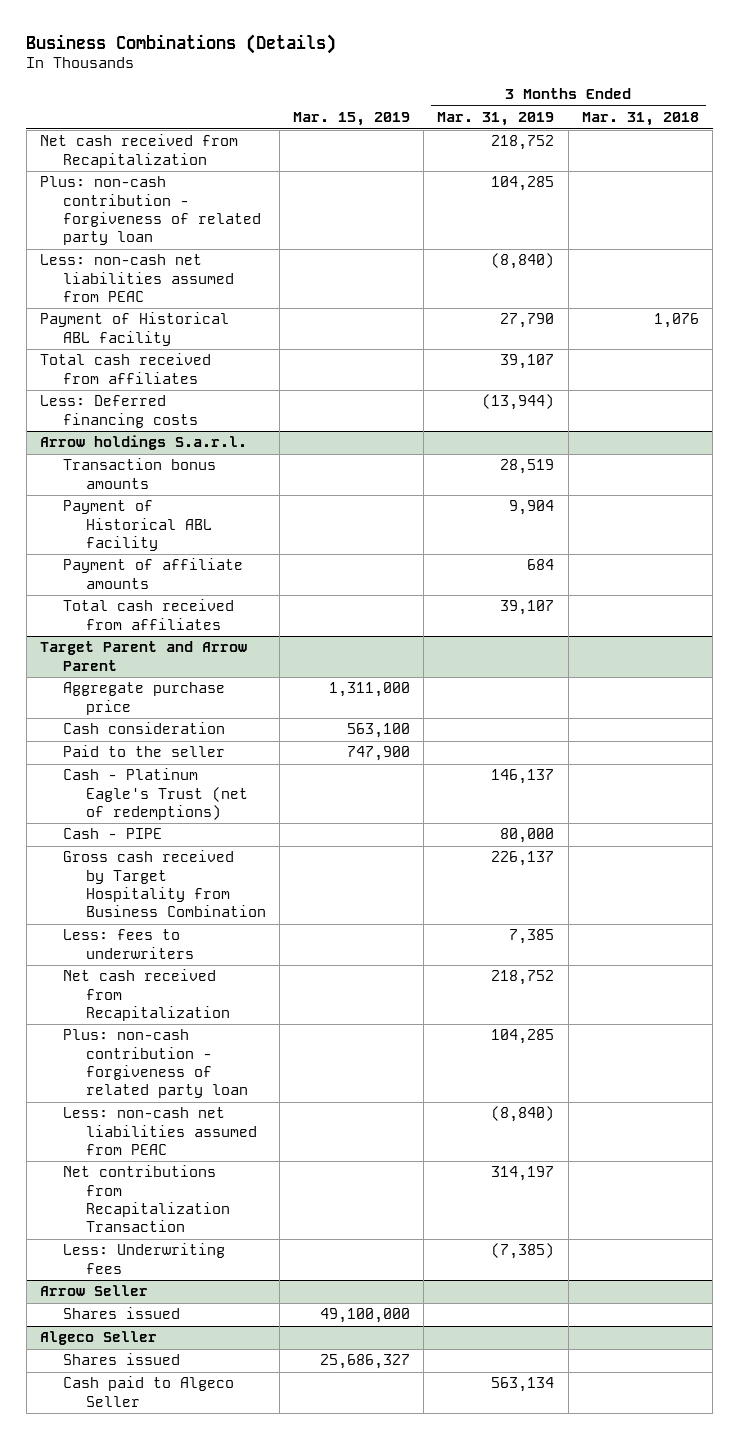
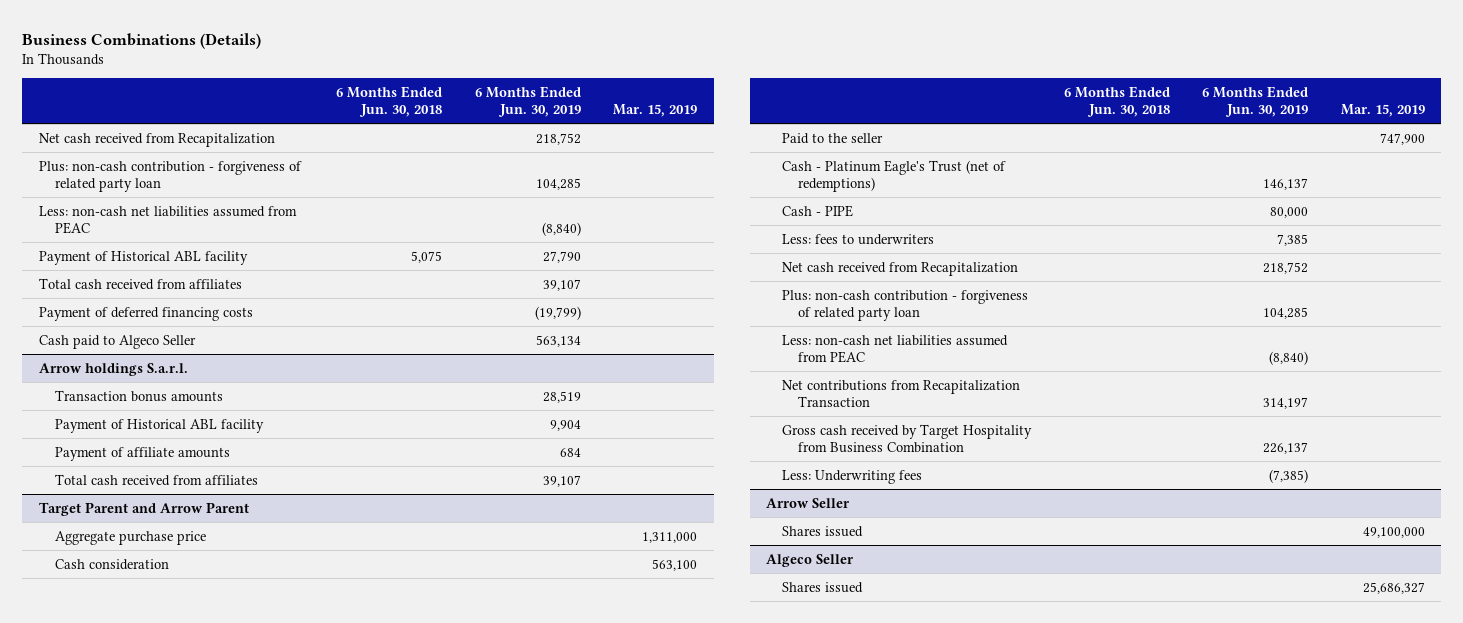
- | Mar. 15, 2019 | 3 Months Ended Mar. 31, 2019 | 3 Months Ended Mar. 31, 2018
+ | 6 Months Ended Jun. 30, 2018 | 6 Months Ended Jun. 30, 2019 | Mar. 15, 2019
- Less: Deferred financing costs | | (13,944) |
+ Payment of deferred financing costs | | (19,799) |
+ Cash paid to Algeco Seller | | 563,134 |
@ Target Parent and Arrow Parent
moved down: Gross cash received by Target Hospitality from Business Combination | | 226,137 |
@ Algeco Seller
- Cash paid to Algeco Seller | | 563,134 |

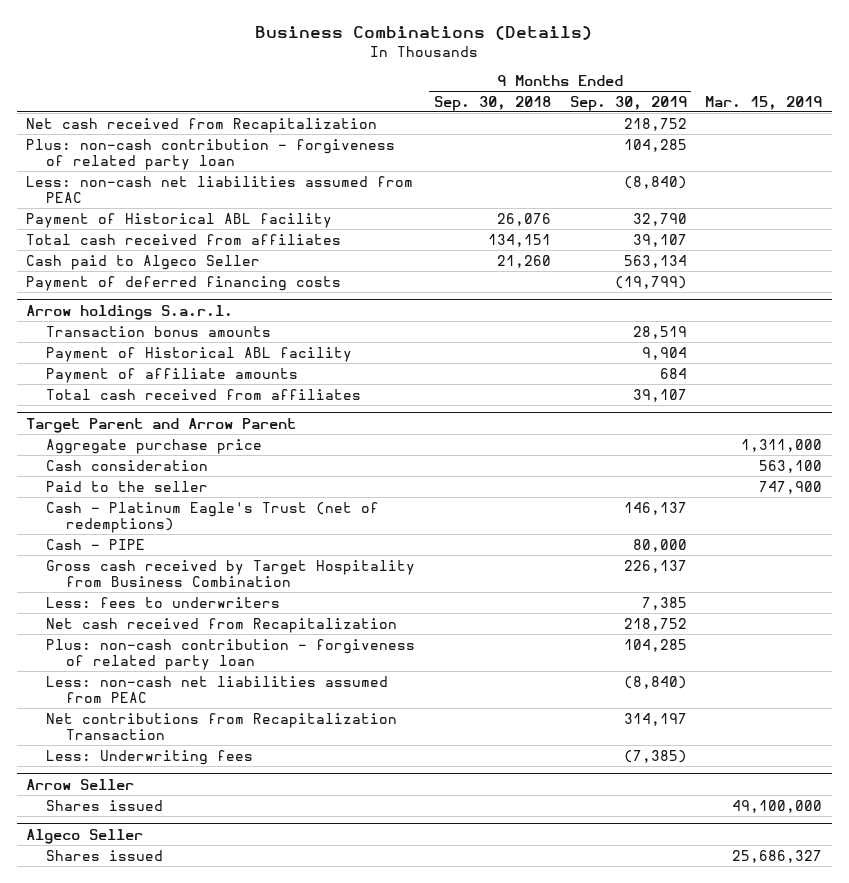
- | 6 Months Ended Jun. 30, 2018 | 6 Months Ended Jun. 30, 2019 | Mar. 15, 2019
+ | 9 Months Ended Sep. 30, 2018 | 9 Months Ended Sep. 30, 2019 | Mar. 15, 2019
moved down: Payment of deferred financing costs | | (19,799) |
@ Target Parent and Arrow Parent
moved up: Gross cash received by Target Hospitality from Business Combination | | 226,137 |

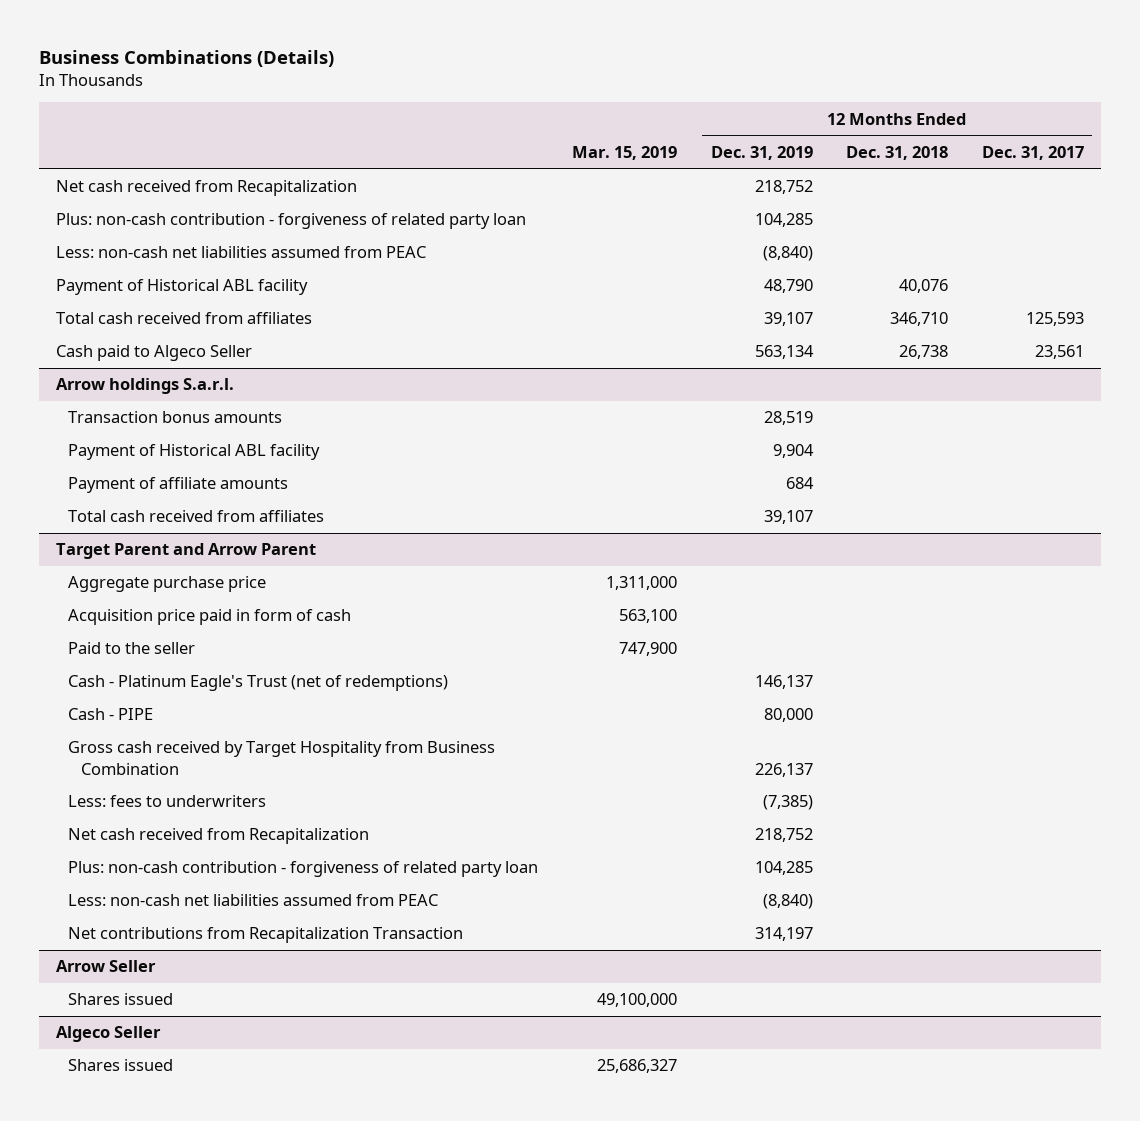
- | 9 Months Ended Sep. 30, 2018 | 9 Months Ended Sep. 30, 2019 | Mar. 15, 2019
+ | Mar. 15, 2019 | 12 Months Ended Dec. 31, 2019 | 12 Months Ended Dec. 31, 2018 | 12 Months Ended Dec. 31, 2017
- Payment of deferred financing costs | | (19,799) |
@ Target Parent and Arrow Parent
- Cash consideration | | | 563,100
+ Acquisition price paid in form of cash | 563,100 | | |
- Less: Underwriting fees | | (7,385) |

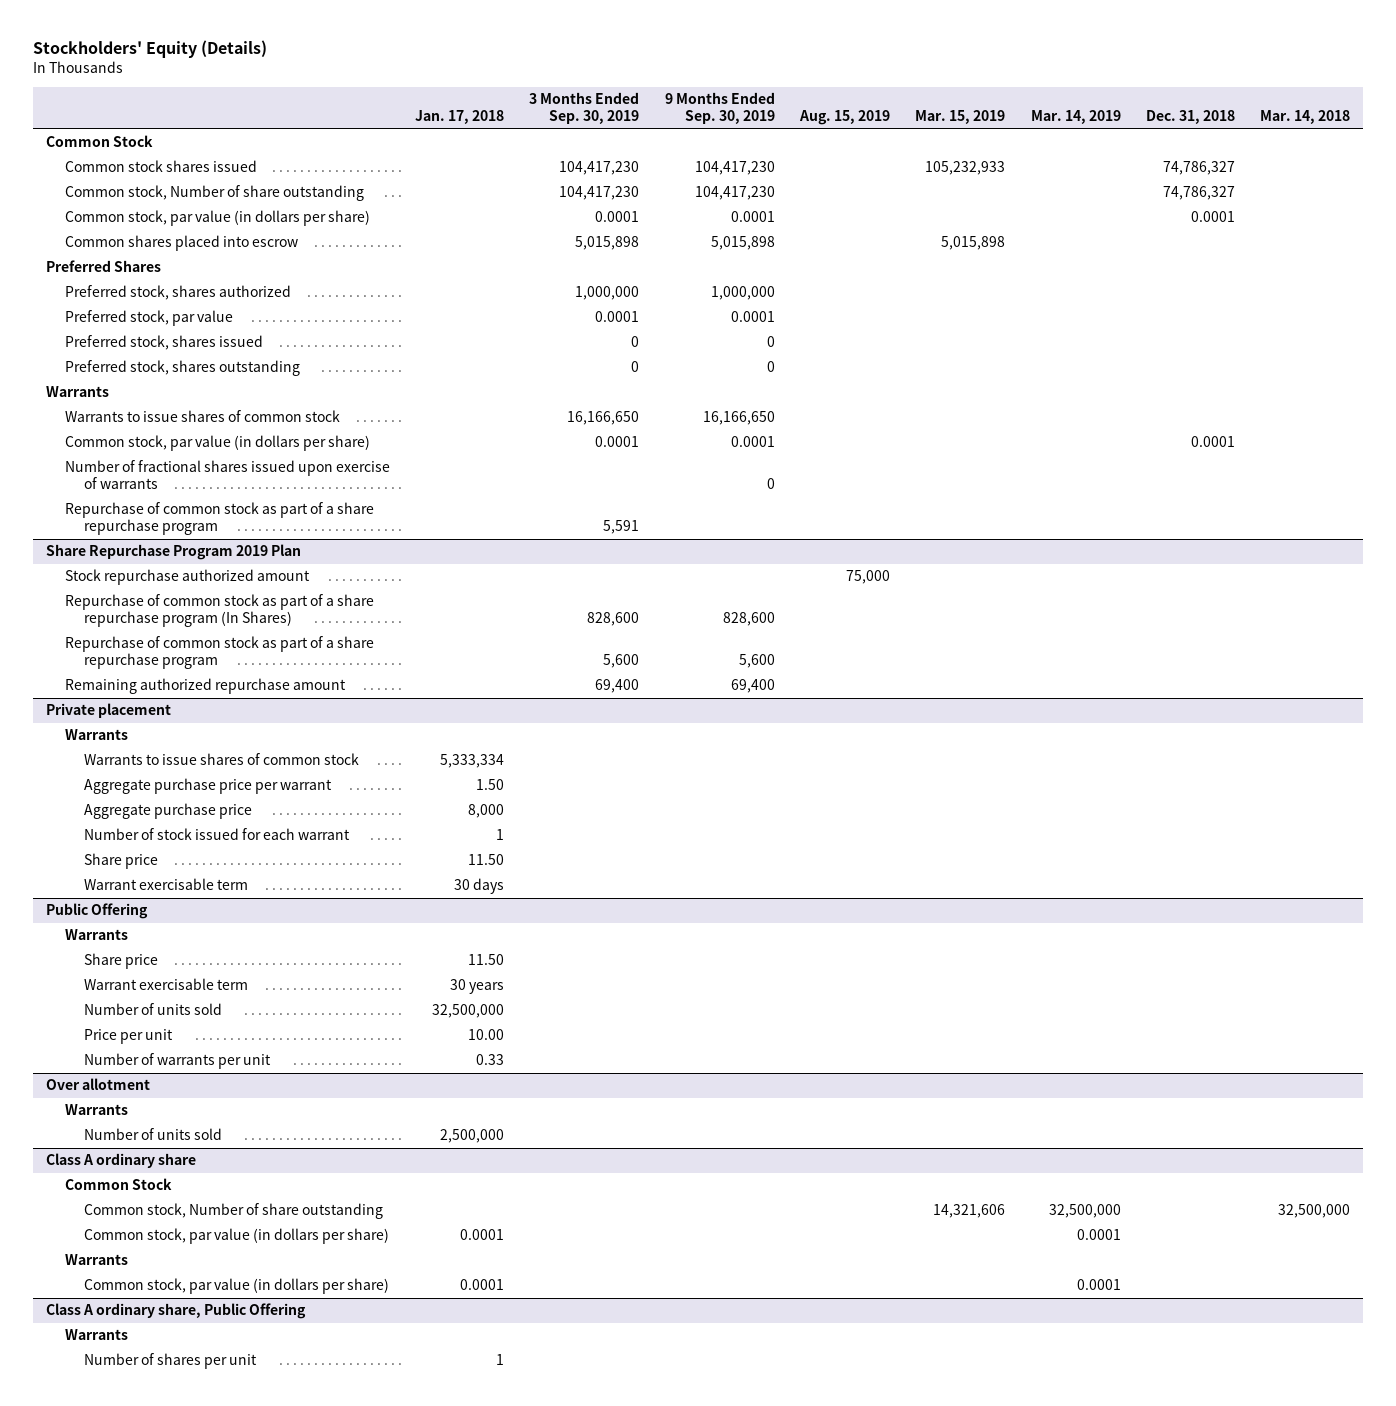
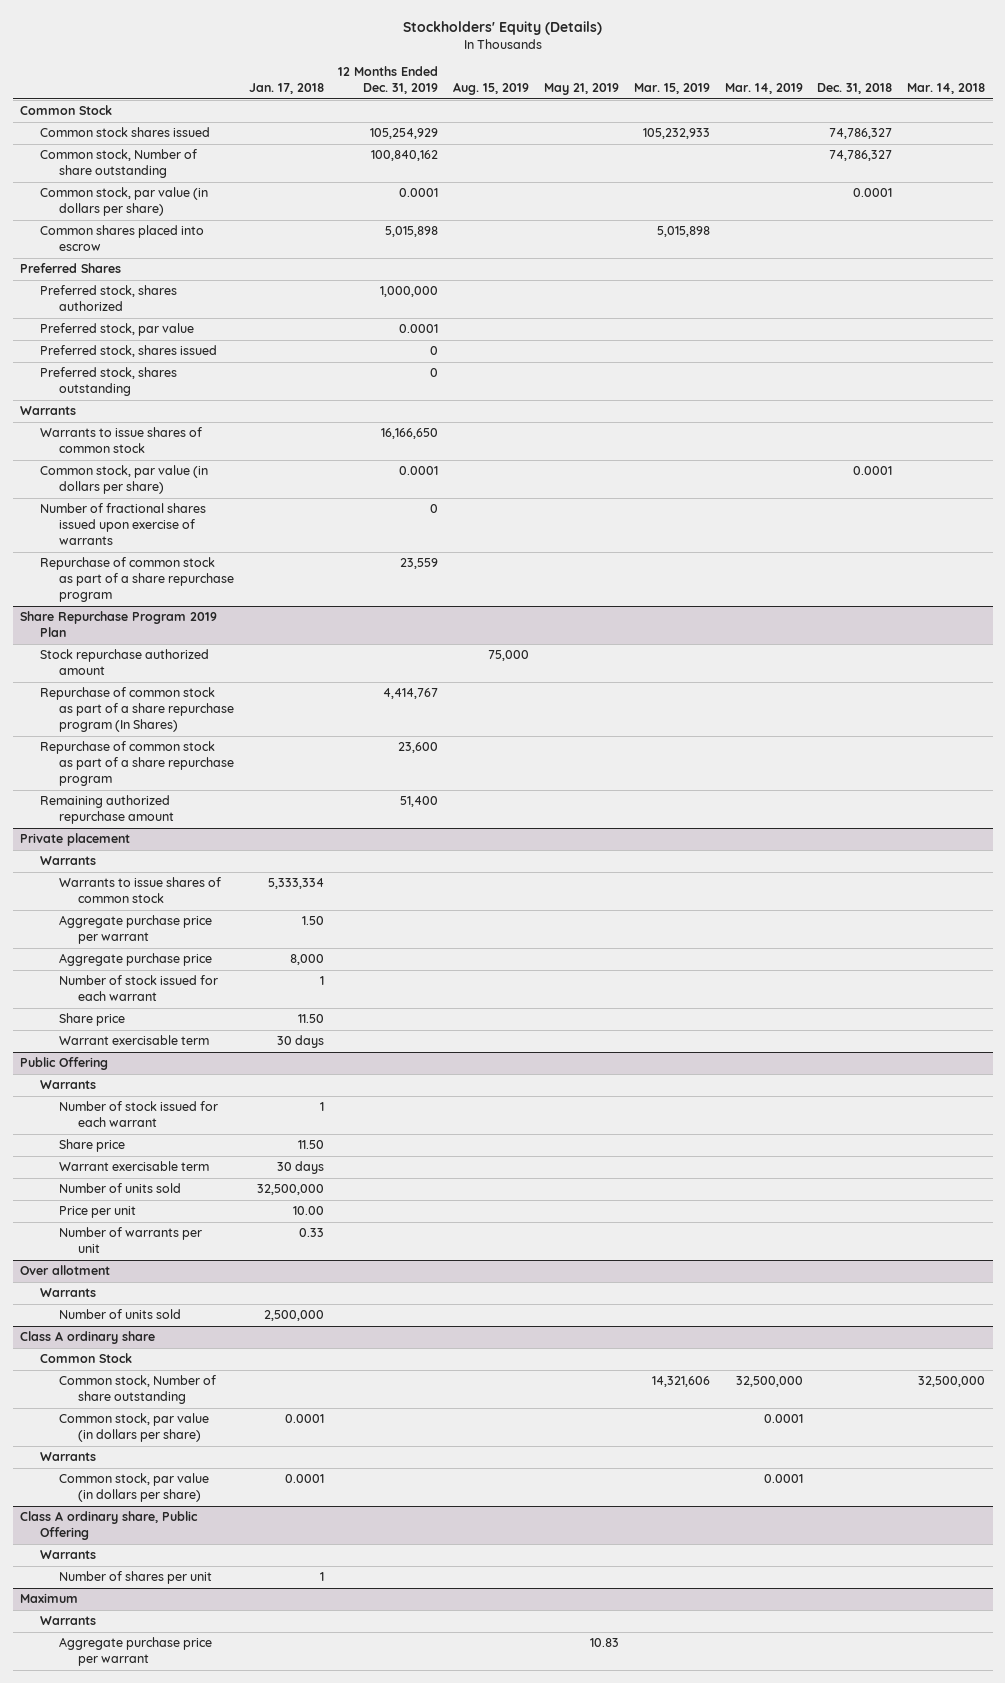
- | Jan. 17, 2018 | 3 Months Ended Sep. 30, 2019 | 9 Months Ended Sep. 30, 2019 | Aug. 15, 2019 | Mar. 15, 2019 | Mar. 14, 2019 | Dec. 31, 2018 | Mar. 14, 2018
+ | Jan. 17, 2018 | 12 Months Ended Dec. 31, 2019 | Aug. 15, 2019 | May 21, 2019 | Mar. 15, 2019 | Mar. 14, 2019 | Dec. 31, 2018 | Mar. 14, 2018
@ Public Offering
+ Number of stock issued for each warrant | 1 | | | | | | |
- Warrant exercisable term | 30 years | | | | | | |
+ Warrant exercisable term | 30 days | | | | | | |
+ Maximum
+ Warrants
+ Aggregate purchase price per warrant | | | | 10.83 | | | |

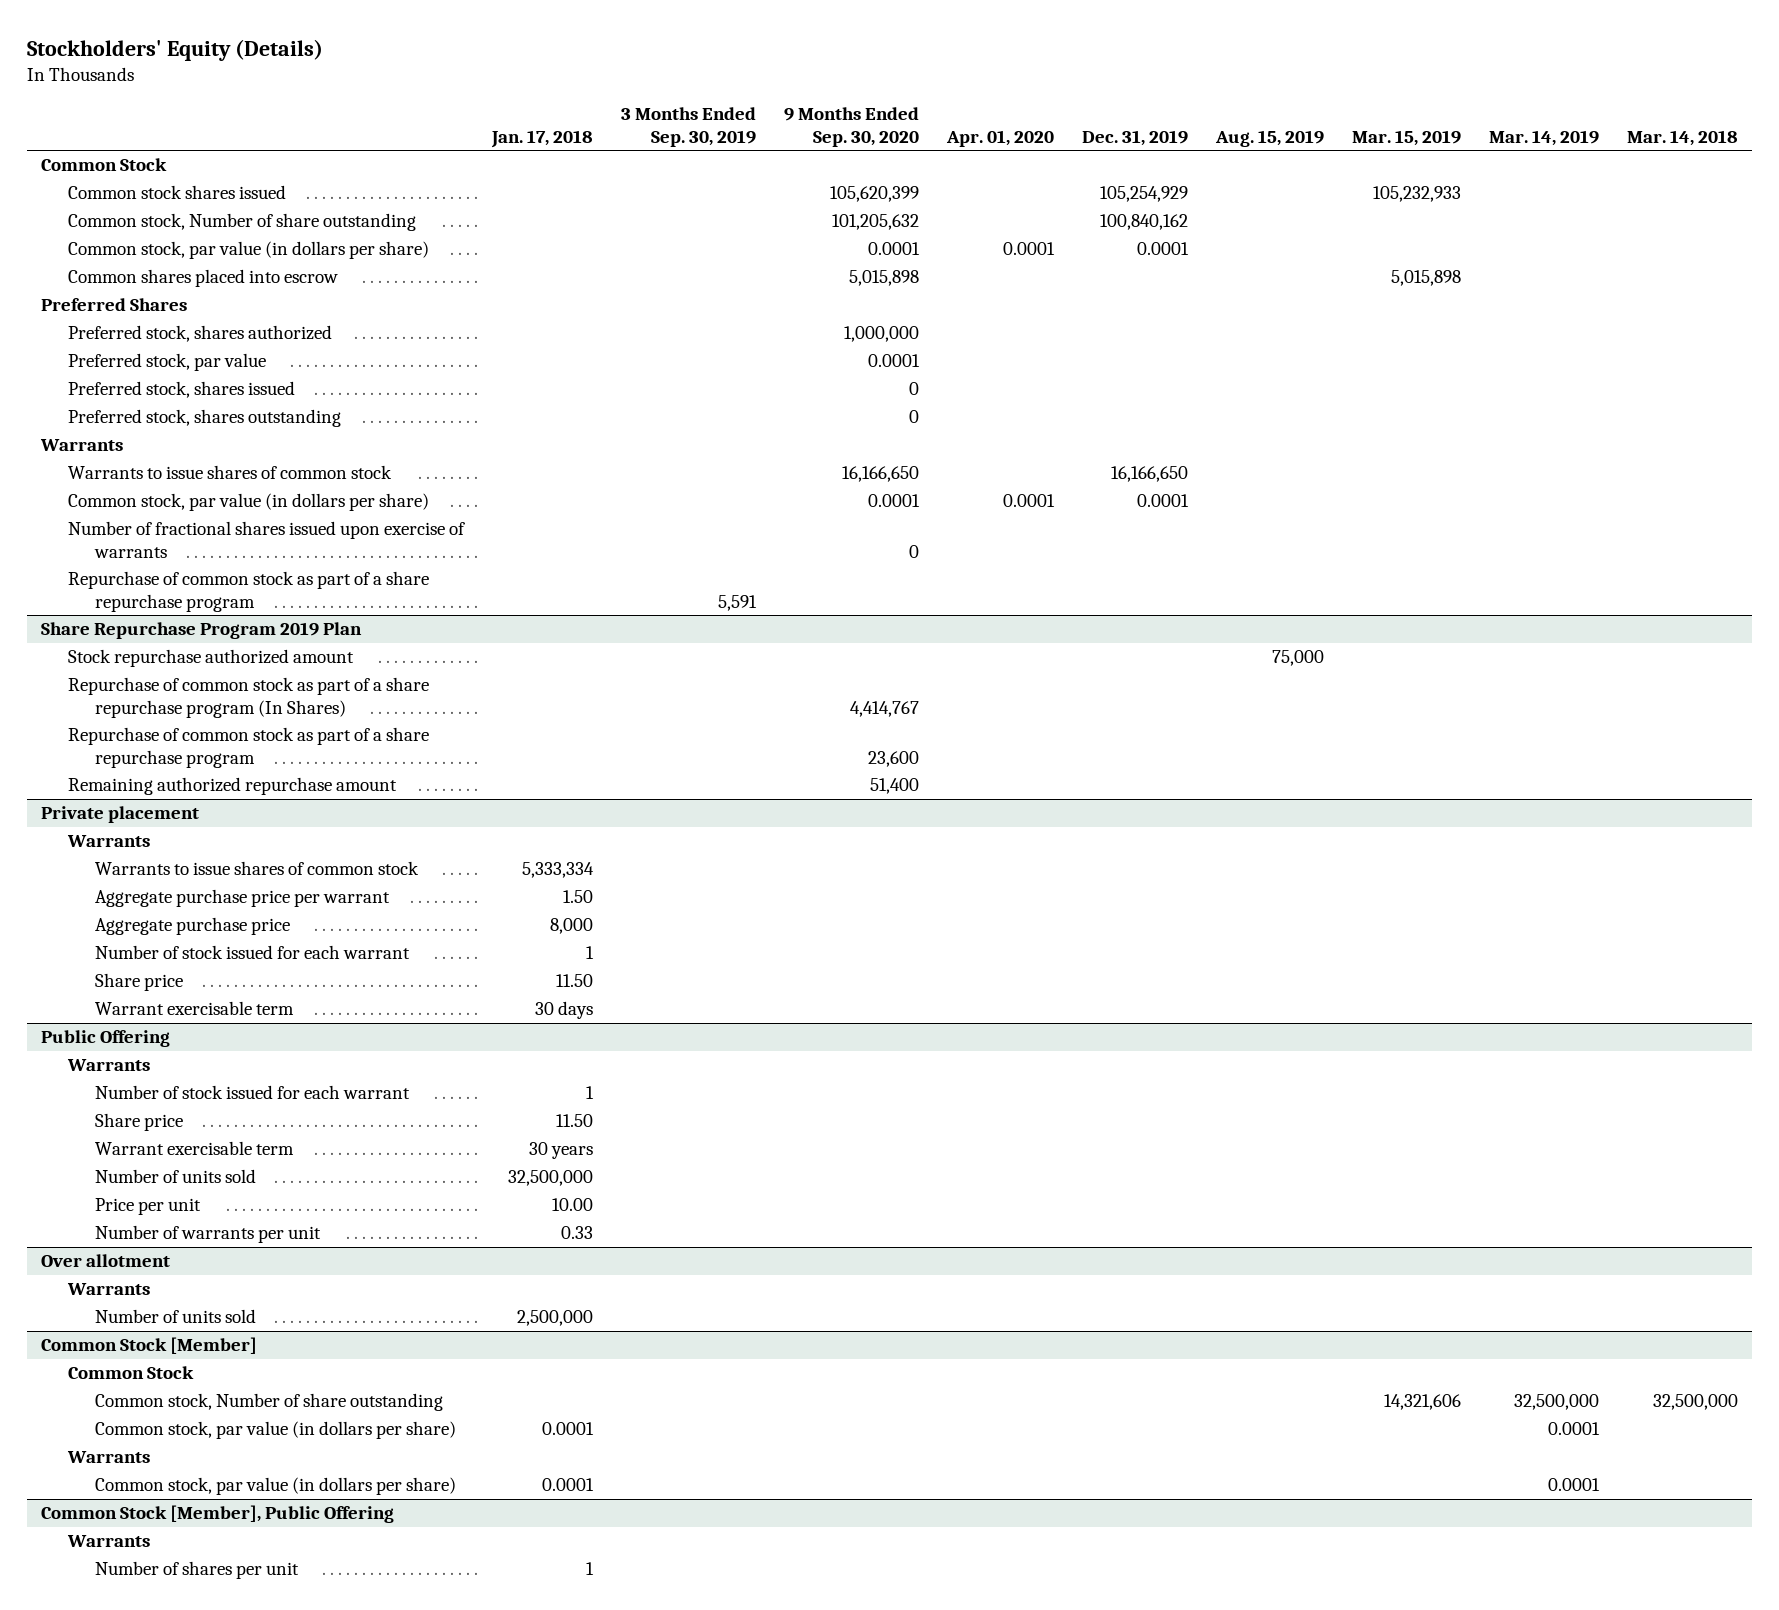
- | Jan. 17, 2018 | 12 Months Ended Dec. 31, 2019 | Aug. 15, 2019 | May 21, 2019 | Mar. 15, 2019 | Mar. 14, 2019 | Dec. 31, 2018 | Mar. 14, 2018
+ | Jan. 17, 2018 | 3 Months Ended Sep. 30, 2019 | 9 Months Ended Sep. 30, 2020 | Apr. 01, 2020 | Dec. 31, 2019 | Aug. 15, 2019 | Mar. 15, 2019 | Mar. 14, 2019 | Mar. 14, 2018
@ Public Offering
- Warrant exercisable term | 30 days | | | | | | |
+ Warrant exercisable term | 30 years | | | | | | | |
- Class A ordinary share
+ Common Stock [Member]
- Class A ordinary share, Public Offering
+ Common Stock [Member], Public Offering
- Maximum
- Warrants
- Aggregate purchase price per warrant | | | | 10.83 | | | |

